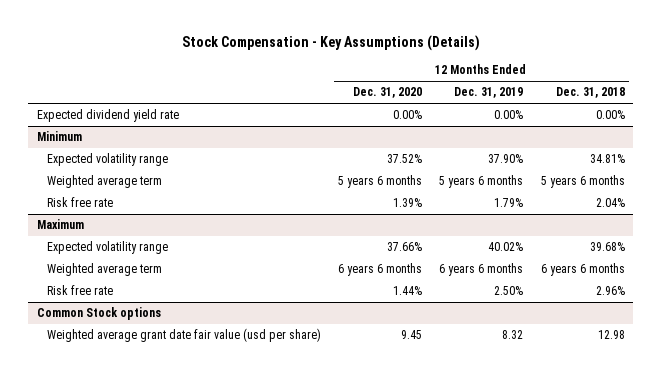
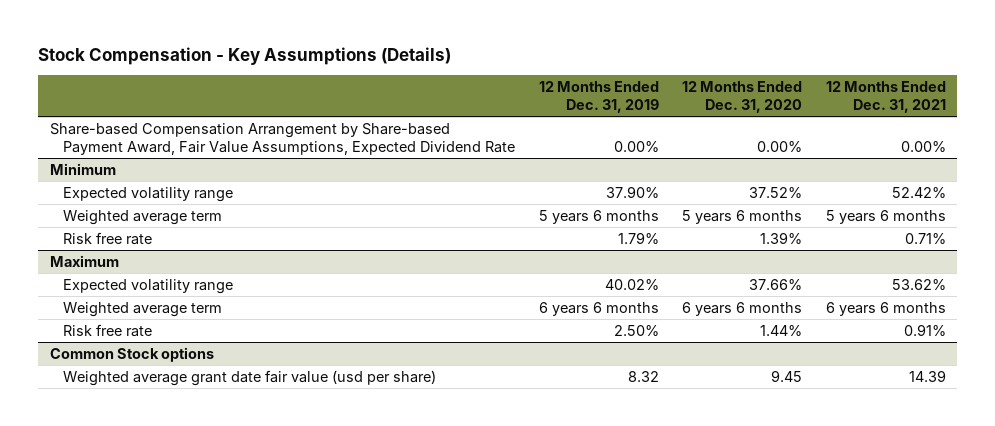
- | 12 Months Ended Dec. 31, 2020 | 12 Months Ended Dec. 31, 2019 | 12 Months Ended Dec. 31, 2018
+ | 12 Months Ended Dec. 31, 2019 | 12 Months Ended Dec. 31, 2020 | 12 Months Ended Dec. 31, 2021
- Expected dividend yield rate | 0.00% | 0.00% | 0.00%
+ Share-based Compensation Arrangement by Share-based Payment Award, Fair Value Assumptions, Expected Dividend Rate | 0.00% | 0.00% | 0.00%

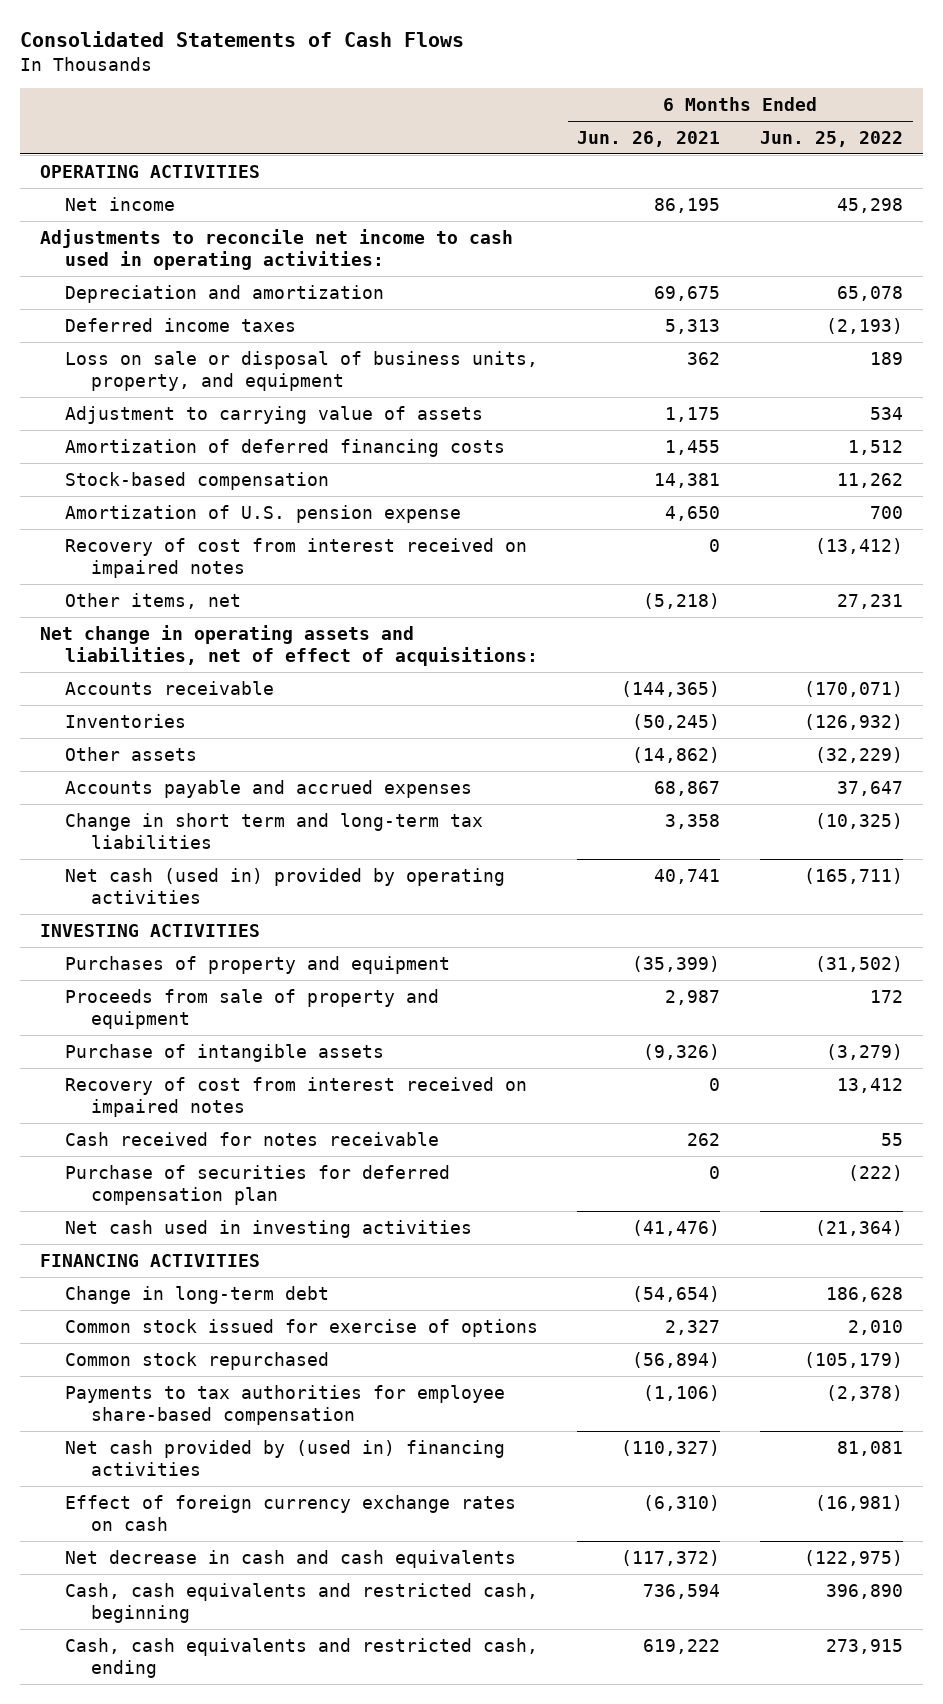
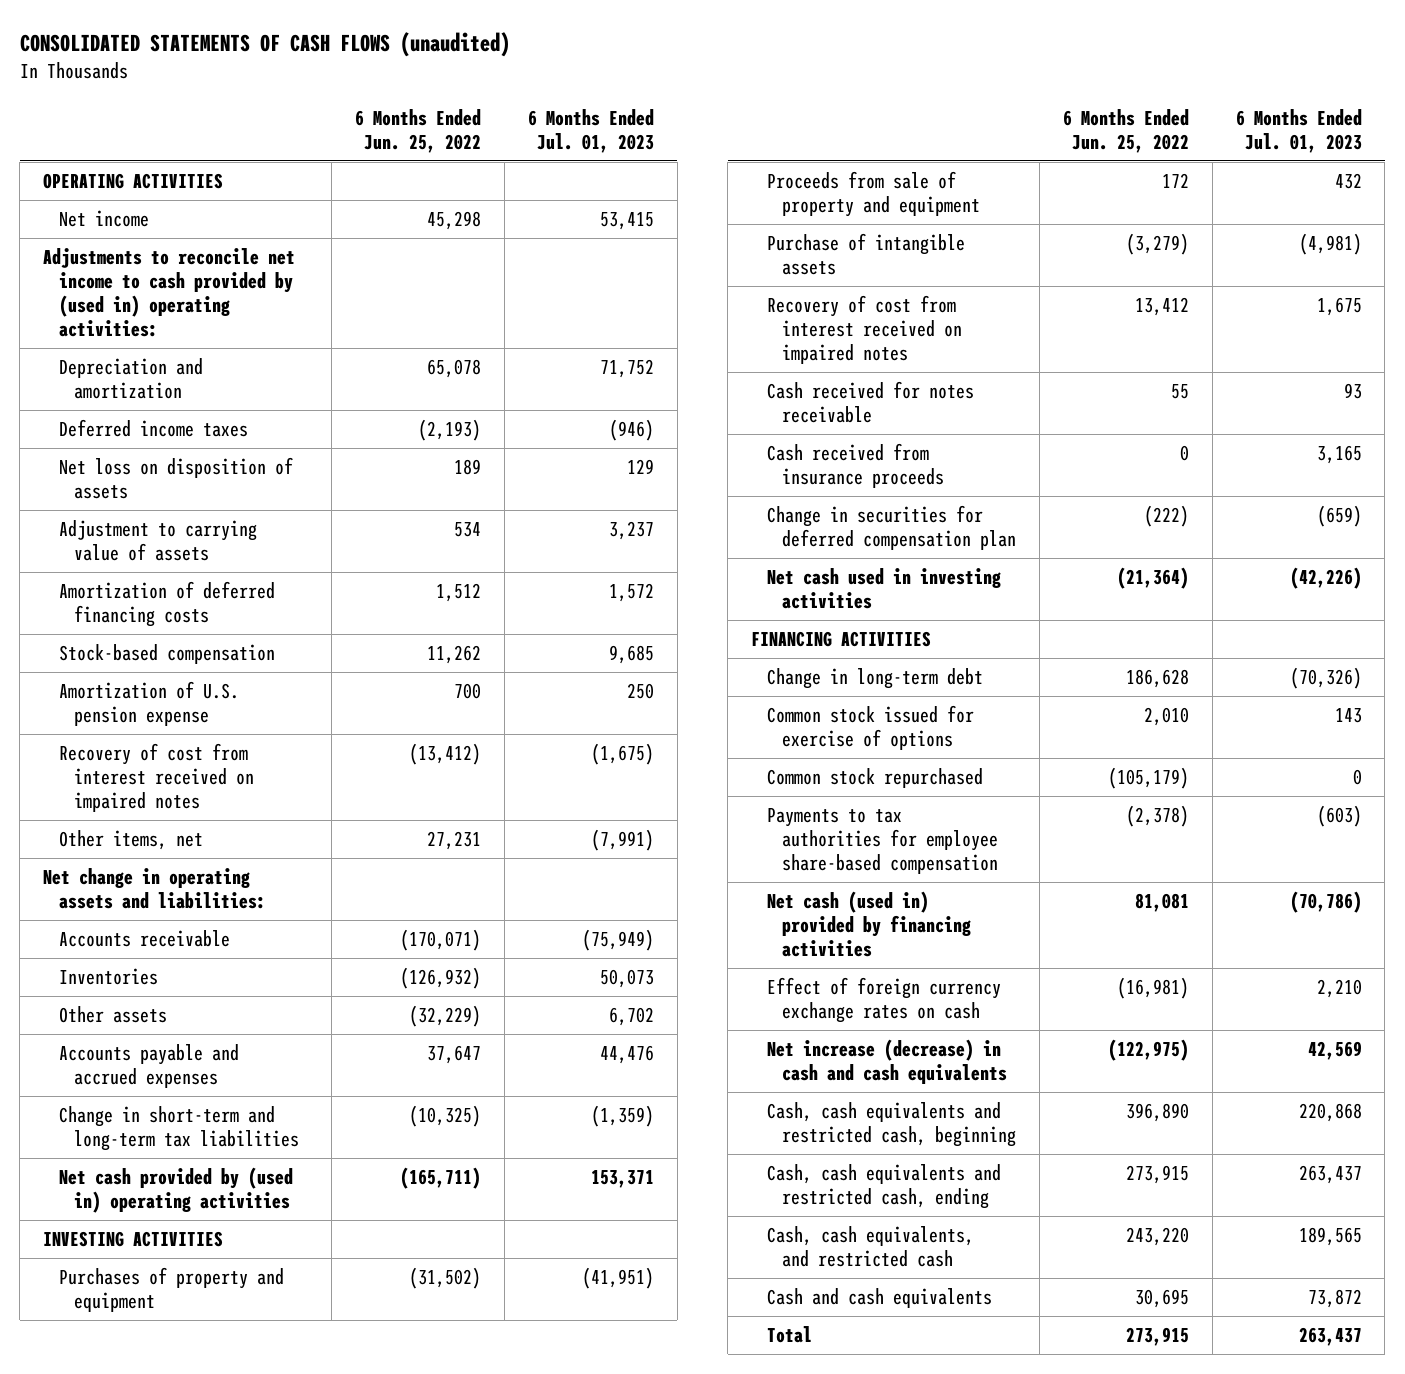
- Consolidated Statements of Cash Flows
+ CONSOLIDATED STATEMENTS OF CASH FLOWS (unaudited)
- | 6 Months Ended Jun. 26, 2021 | 6 Months Ended Jun. 25, 2022
+ | 6 Months Ended Jun. 25, 2022 | 6 Months Ended Jul. 01, 2023
- Adjustments to reconcile net income to cash used in operating activities:
+ Adjustments to reconcile net income to cash provided by (used in) operating activities:
- Loss on sale or disposal of business units, property, and equipment | 362 | 189
+ Net loss on disposition of assets | 189 | 129
- Net change in operating assets and liabilities, net of effect of acquisitions:
+ Net change in operating assets and liabilities:
- Change in short term and long-term tax liabilities | 3,358 | (10,325)
- Net cash (used in) provided by operating activities | 40,741 | (165,711)
+ Change in short-term and long-term tax liabilities | (10,325) | (1,359)
+ Net cash provided by (used in) operating activities | (165,711) | 153,371
- Purchase of securities for deferred compensation plan | 0 | (222)
+ Cash received from insurance proceeds | 0 | 3,165
+ Change in securities for deferred compensation plan | (222) | (659)
- Net cash provided by (used in) financing activities | (110,327) | 81,081
+ Net cash (used in) provided by financing activities | 81,081 | (70,786)
- Net decrease in cash and cash equivalents | (117,372) | (122,975)
+ Net increase (decrease) in cash and cash equivalents | (122,975) | 42,569
+ Cash, cash equivalents, and restricted cash | 243,220 | 189,565
+ Cash and cash equivalents | 30,695 | 73,872
+ Total | 273,915 | 263,437

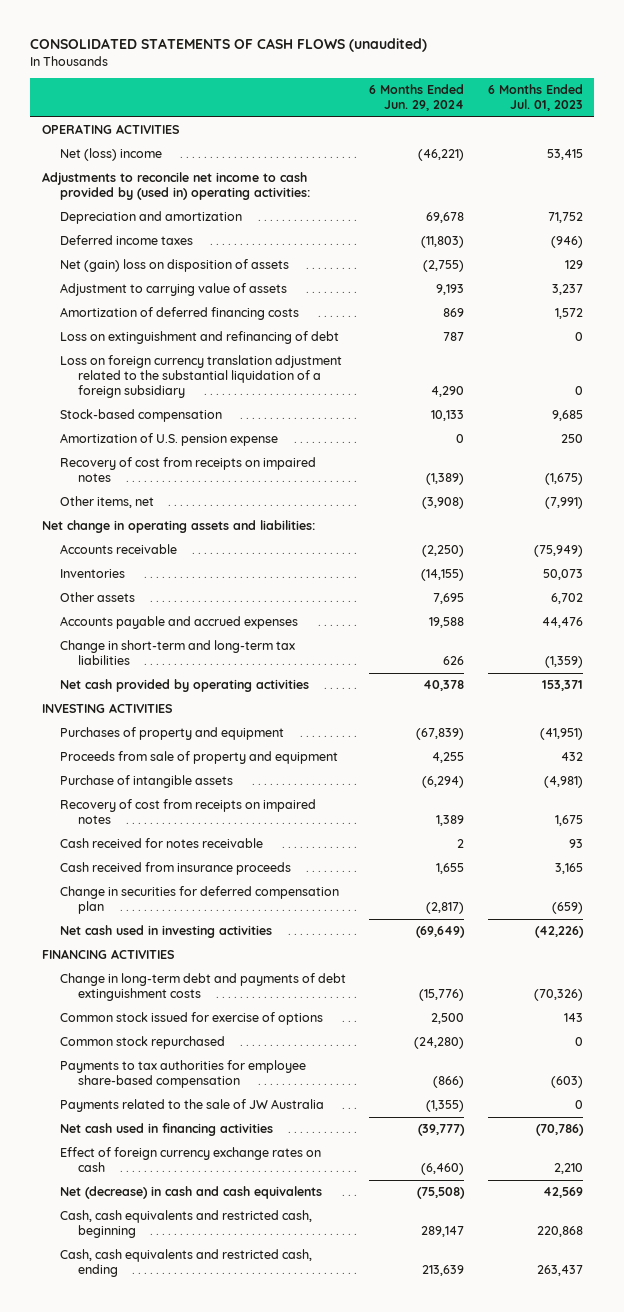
- | 6 Months Ended Jun. 25, 2022 | 6 Months Ended Jul. 01, 2023
+ | 6 Months Ended Jun. 29, 2024 | 6 Months Ended Jul. 01, 2023
- Net income | 45,298 | 53,415
+ Net (loss) income | (46,221) | 53,415
- Net loss on disposition of assets | 189 | 129
+ Net (gain) loss on disposition of assets | (2,755) | 129
+ Loss on extinguishment and refinancing of debt | 787 | 0
+ Loss on foreign currency translation adjustment related to the substantial liquidation of a foreign subsidiary | 4,290 | 0
- Recovery of cost from interest received on impaired notes | (13,412) | (1,675)
+ Recovery of cost from receipts on impaired notes | (1,389) | (1,675)
- Net cash provided by (used in) operating activities | (165,711) | 153,371
+ Net cash provided by operating activities | 40,378 | 153,371
- Recovery of cost from interest received on impaired notes | 13,412 | 1,675
+ Recovery of cost from receipts on impaired notes | 1,389 | 1,675
- Change in long-term debt | 186,628 | (70,326)
+ Change in long-term debt and payments of debt extinguishment costs | (15,776) | (70,326)
- Net cash (used in) provided by financing activities | 81,081 | (70,786)
+ Payments related to the sale of JW Australia | (1,355) | 0
+ Net cash used in financing activities | (39,777) | (70,786)
- Net increase (decrease) in cash and cash equivalents | (122,975) | 42,569
+ Net (decrease) in cash and cash equivalents | (75,508) | 42,569
- Cash, cash equivalents, and restricted cash | 243,220 | 189,565
- Cash and cash equivalents | 30,695 | 73,872
- Total | 273,915 | 263,437

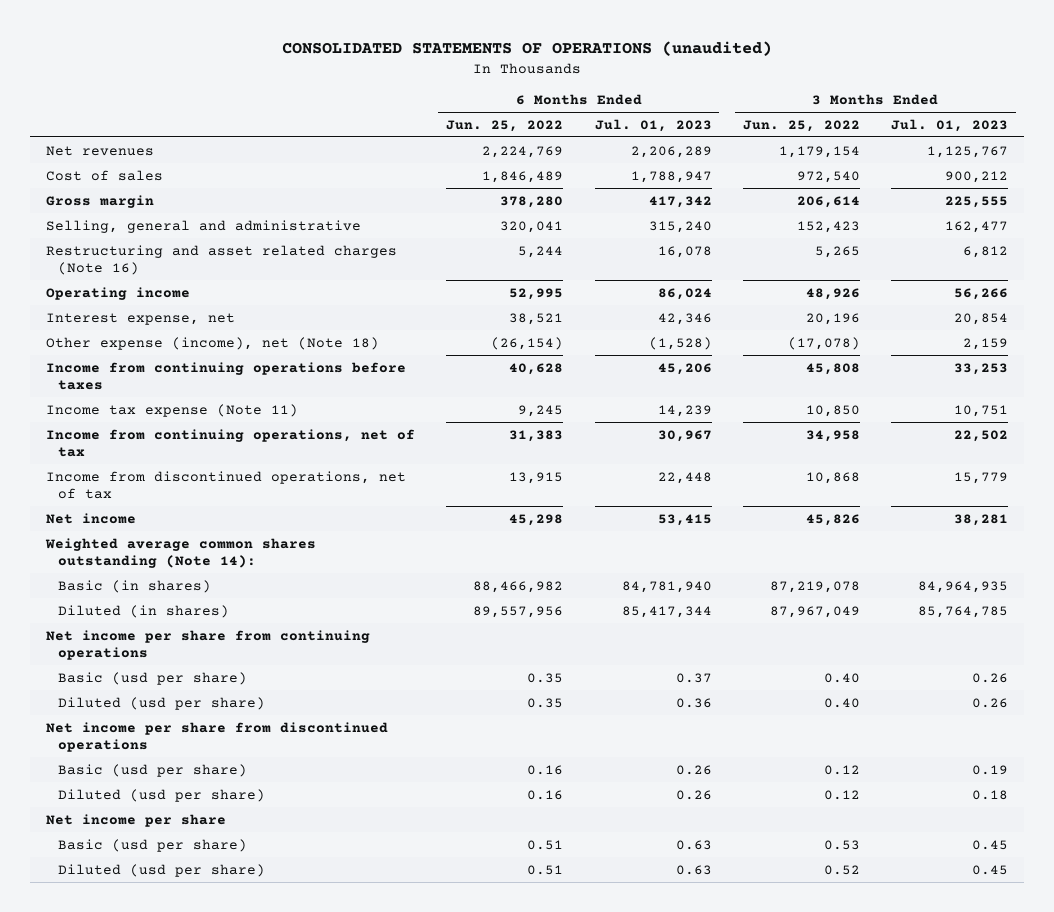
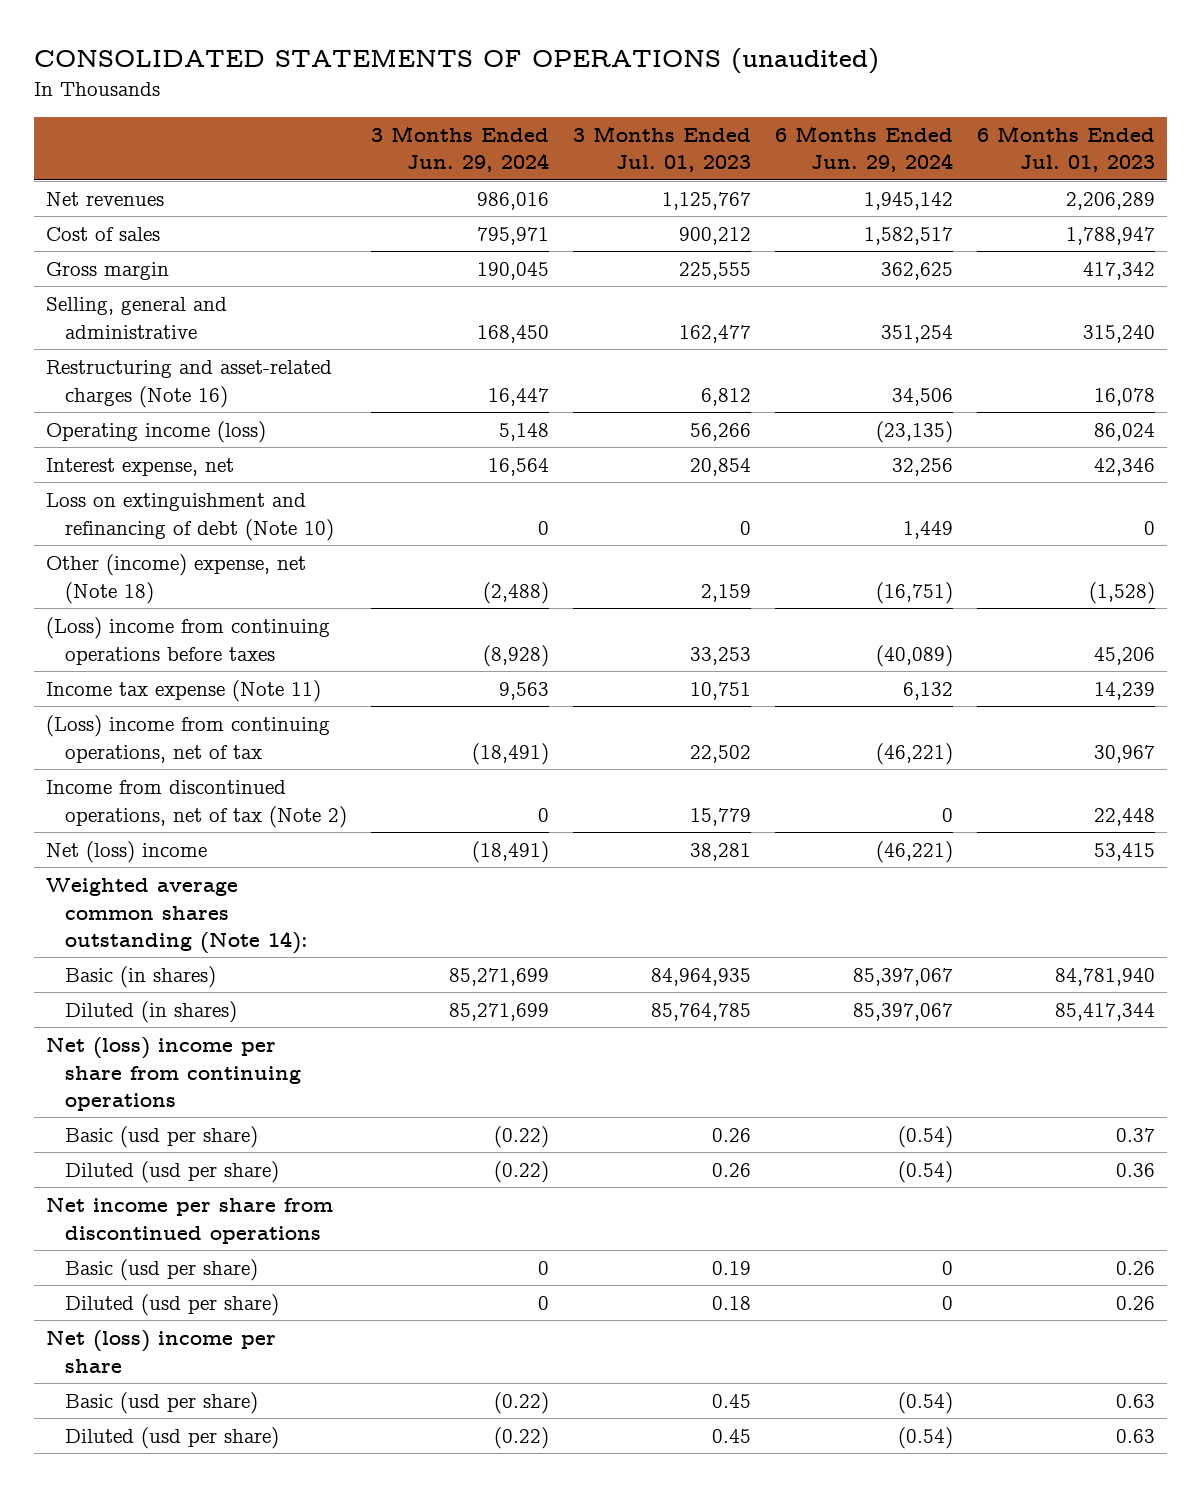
- | 6 Months Ended Jun. 25, 2022 | 6 Months Ended Jul. 01, 2023 | 3 Months Ended Jun. 25, 2022 | 3 Months Ended Jul. 01, 2023
+ | 3 Months Ended Jun. 29, 2024 | 3 Months Ended Jul. 01, 2023 | 6 Months Ended Jun. 29, 2024 | 6 Months Ended Jul. 01, 2023
- Restructuring and asset related charges (Note 16) | 5,244 | 16,078 | 5,265 | 6,812
- Operating income | 52,995 | 86,024 | 48,926 | 56,266
+ Restructuring and asset-related charges (Note 16) | 16,447 | 6,812 | 34,506 | 16,078
+ Operating income (loss) | 5,148 | 56,266 | (23,135) | 86,024
- Other expense (income), net (Note 18) | (26,154) | (1,528) | (17,078) | 2,159
- Income from continuing operations before taxes | 40,628 | 45,206 | 45,808 | 33,253
+ Loss on extinguishment and refinancing of debt (Note 10) | 0 | 0 | 1,449 | 0
+ Other (income) expense, net (Note 18) | (2,488) | 2,159 | (16,751) | (1,528)
+ (Loss) income from continuing operations before taxes | (8,928) | 33,253 | (40,089) | 45,206
- Income from continuing operations, net of tax | 31,383 | 30,967 | 34,958 | 22,502
- Income from discontinued operations, net of tax | 13,915 | 22,448 | 10,868 | 15,779
- Net income | 45,298 | 53,415 | 45,826 | 38,281
+ (Loss) income from continuing operations, net of tax | (18,491) | 22,502 | (46,221) | 30,967
+ Income from discontinued operations, net of tax (Note 2) | 0 | 15,779 | 0 | 22,448
+ Net (loss) income | (18,491) | 38,281 | (46,221) | 53,415
- Net income per share from continuing operations
+ Net (loss) income per share from continuing operations
- Net income per share
+ Net (loss) income per share

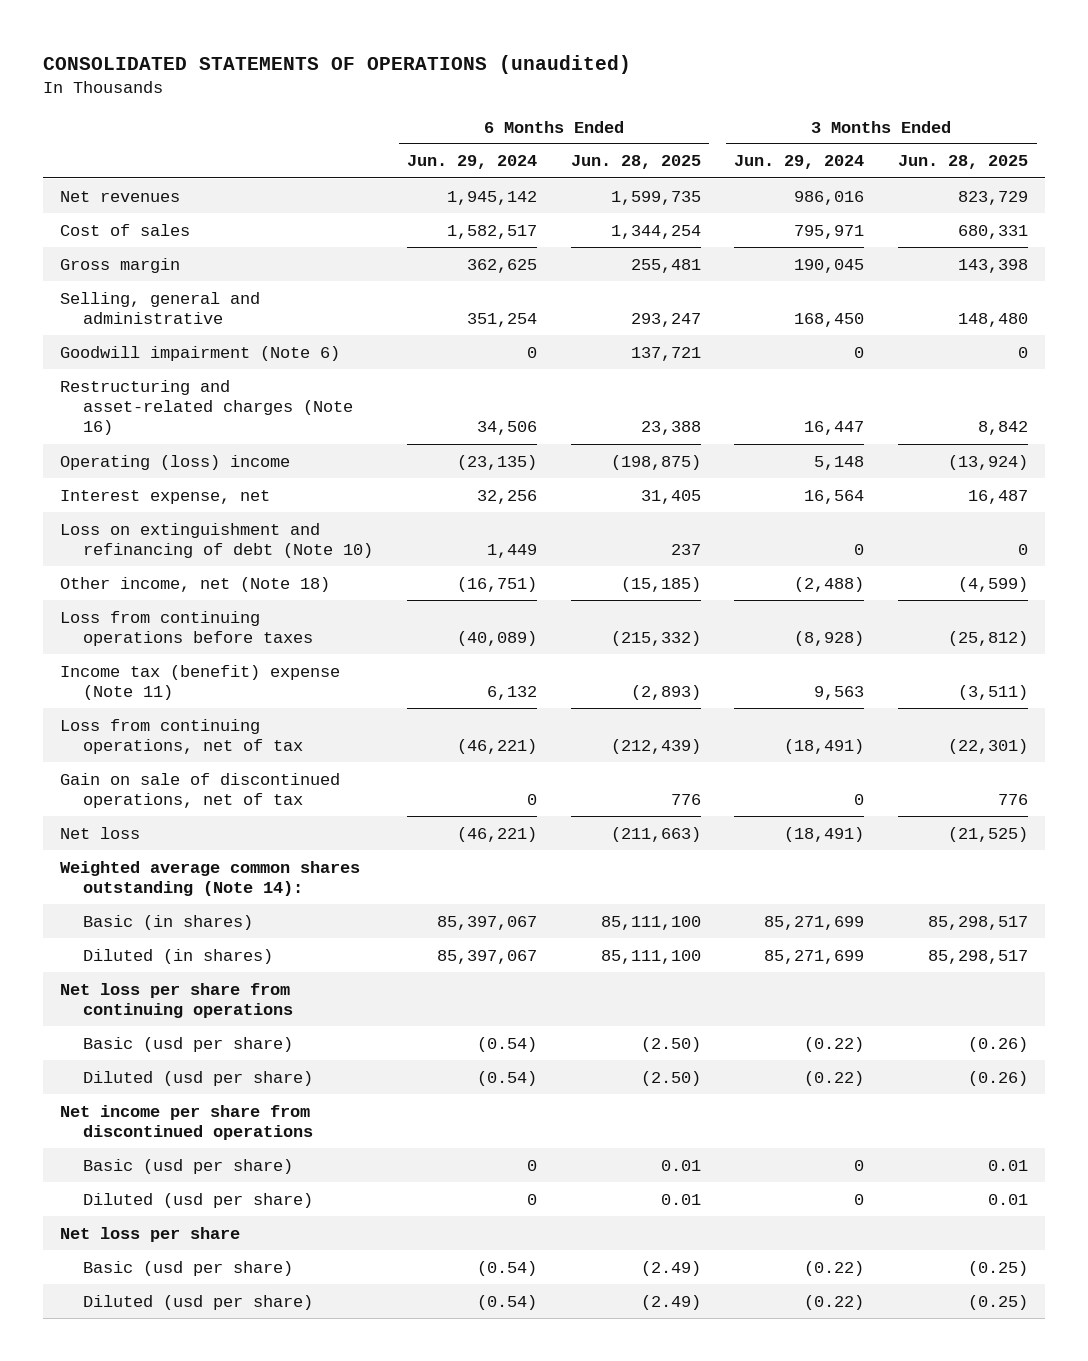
- | 3 Months Ended Jun. 29, 2024 | 3 Months Ended Jul. 01, 2023 | 6 Months Ended Jun. 29, 2024 | 6 Months Ended Jul. 01, 2023
+ | 6 Months Ended Jun. 29, 2024 | 6 Months Ended Jun. 28, 2025 | 3 Months Ended Jun. 29, 2024 | 3 Months Ended Jun. 28, 2025
+ Goodwill impairment (Note 6) | 0 | 137,721 | 0 | 0
- Operating income (loss) | 5,148 | 56,266 | (23,135) | 86,024
+ Operating (loss) income | (23,135) | (198,875) | 5,148 | (13,924)
- Other (income) expense, net (Note 18) | (2,488) | 2,159 | (16,751) | (1,528)
- (Loss) income from continuing operations before taxes | (8,928) | 33,253 | (40,089) | 45,206
- Income tax expense (Note 11) | 9,563 | 10,751 | 6,132 | 14,239
- (Loss) income from continuing operations, net of tax | (18,491) | 22,502 | (46,221) | 30,967
- Income from discontinued operations, net of tax (Note 2) | 0 | 15,779 | 0 | 22,448
- Net (loss) income | (18,491) | 38,281 | (46,221) | 53,415
+ Other income, net (Note 18) | (16,751) | (15,185) | (2,488) | (4,599)
+ Loss from continuing operations before taxes | (40,089) | (215,332) | (8,928) | (25,812)
+ Income tax (benefit) expense (Note 11) | 6,132 | (2,893) | 9,563 | (3,511)
+ Loss from continuing operations, net of tax | (46,221) | (212,439) | (18,491) | (22,301)
+ Gain on sale of discontinued operations, net of tax | 0 | 776 | 0 | 776
+ Net loss | (46,221) | (211,663) | (18,491) | (21,525)
- Net (loss) income per share from continuing operations
+ Net loss per share from continuing operations
- Net (loss) income per share
+ Net loss per share

